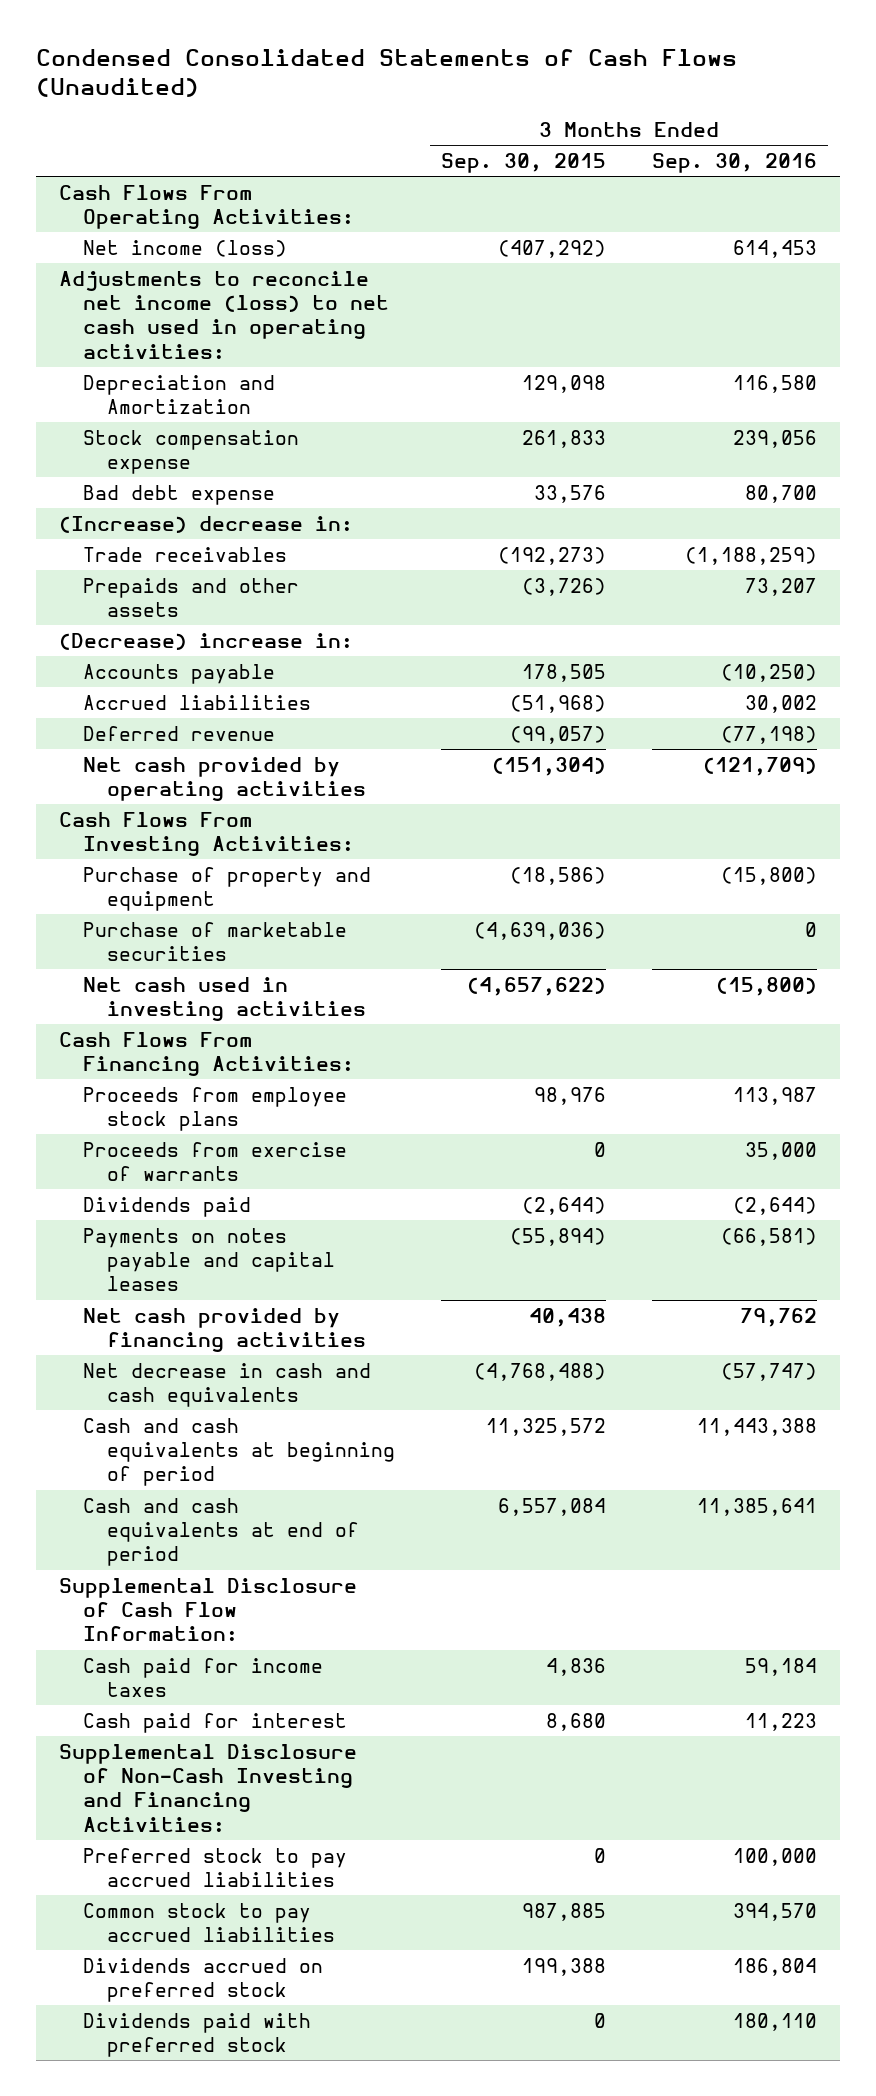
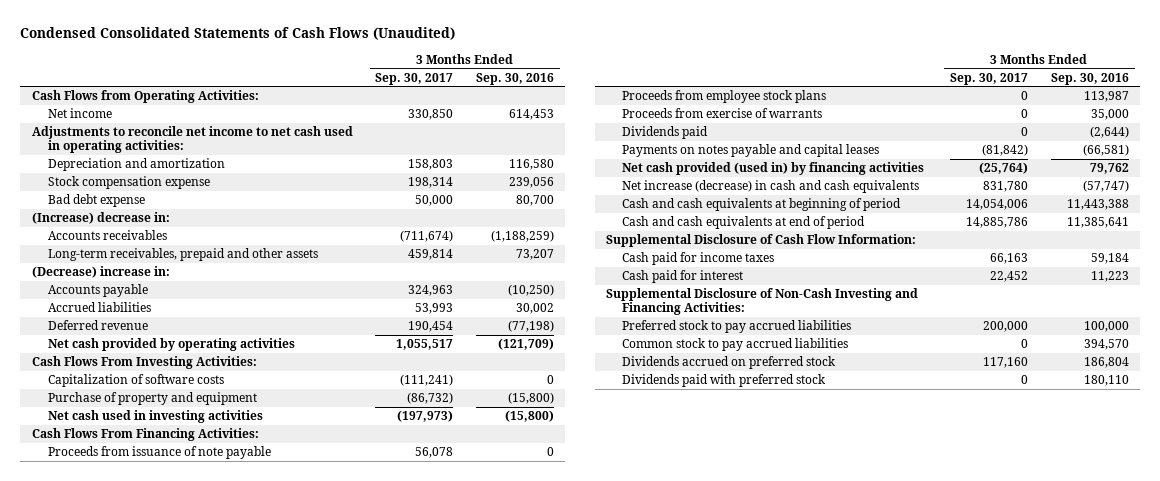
- | 3 Months Ended Sep. 30, 2015 | 3 Months Ended Sep. 30, 2016
+ | 3 Months Ended Sep. 30, 2017 | 3 Months Ended Sep. 30, 2016
- Cash Flows From Operating Activities:
- Net income (loss) | (407,292) | 614,453
- Adjustments to reconcile net income (loss) to net cash used in operating activities:
- Depreciation and Amortization | 129,098 | 116,580
+ Cash Flows from Operating Activities:
+ Net income | 330,850 | 614,453
+ Adjustments to reconcile net income to net cash used in operating activities:
+ Depreciation and amortization | 158,803 | 116,580
- Trade receivables | (192,273) | (1,188,259)
- Prepaids and other assets | (3,726) | 73,207
+ Accounts receivables | (711,674) | (1,188,259)
+ Long-term receivables, prepaid and other assets | 459,814 | 73,207
+ Capitalization of software costs | (111,241) | 0
- Purchase of marketable securities | (4,639,036) | 0
+ Proceeds from issuance of note payable | 56,078 | 0
- Net cash provided by financing activities | 40,438 | 79,762
- Net decrease in cash and cash equivalents | (4,768,488) | (57,747)
+ Net cash provided (used in) by financing activities | (25,764) | 79,762
+ Net increase (decrease) in cash and cash equivalents | 831,780 | (57,747)

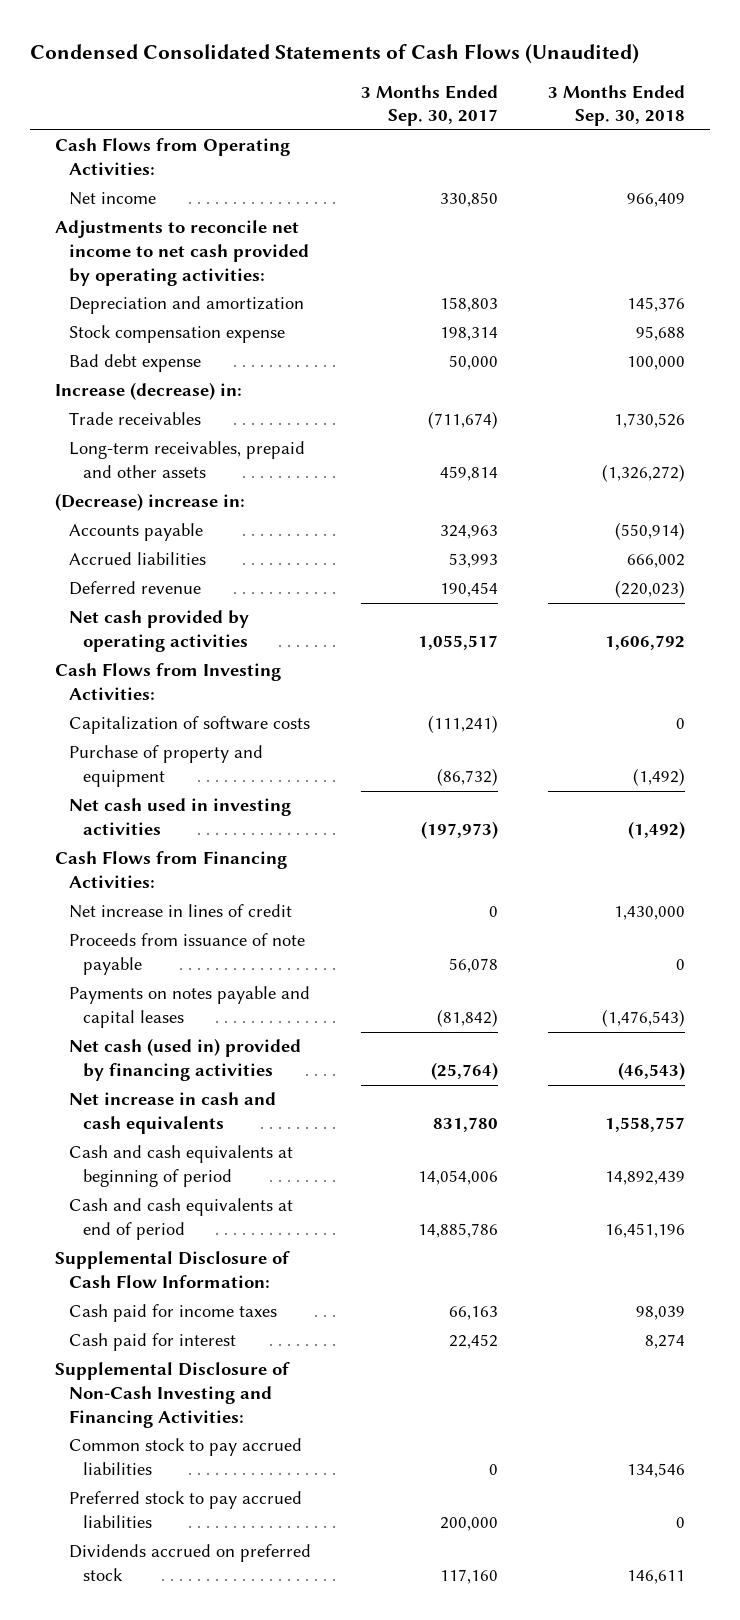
- | 3 Months Ended Sep. 30, 2017 | 3 Months Ended Sep. 30, 2016
+ | 3 Months Ended Sep. 30, 2017 | 3 Months Ended Sep. 30, 2018
- Adjustments to reconcile net income to net cash used in operating activities:
+ Adjustments to reconcile net income to net cash provided by operating activities:
- (Increase) decrease in:
- Accounts receivables | (711,674) | (1,188,259)
+ Increase (decrease) in:
+ Trade receivables | (711,674) | 1,730,526
- Cash Flows From Investing Activities:
+ Cash Flows from Investing Activities:
- Cash Flows From Financing Activities:
+ Cash Flows from Financing Activities:
+ Net increase in lines of credit | 0 | 1,430,000
- Proceeds from employee stock plans | 0 | 113,987
- Proceeds from exercise of warrants | 0 | 35,000
- Dividends paid | 0 | (2,644)
- Net cash provided (used in) by financing activities | (25,764) | 79,762
- Net increase (decrease) in cash and cash equivalents | 831,780 | (57,747)
+ Net cash (used in) provided by financing activities | (25,764) | (46,543)
+ Net increase in cash and cash equivalents | 831,780 | 1,558,757
moved down: Preferred stock to pay accrued liabilities | 200,000 | 0
- Dividends paid with preferred stock | 0 | 180,110

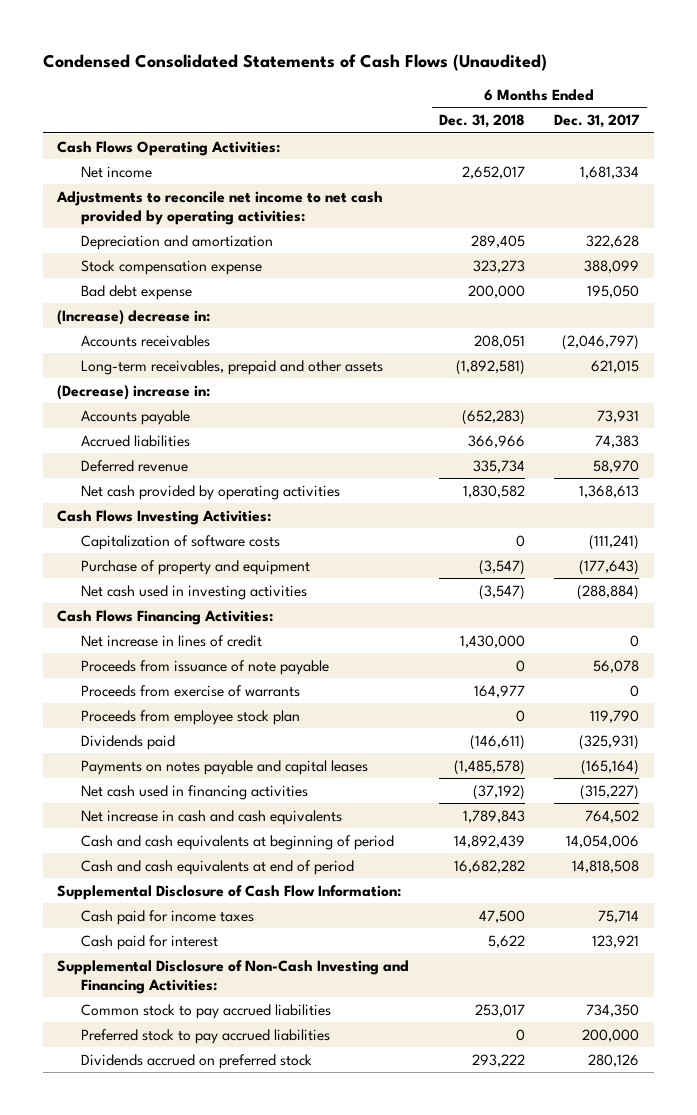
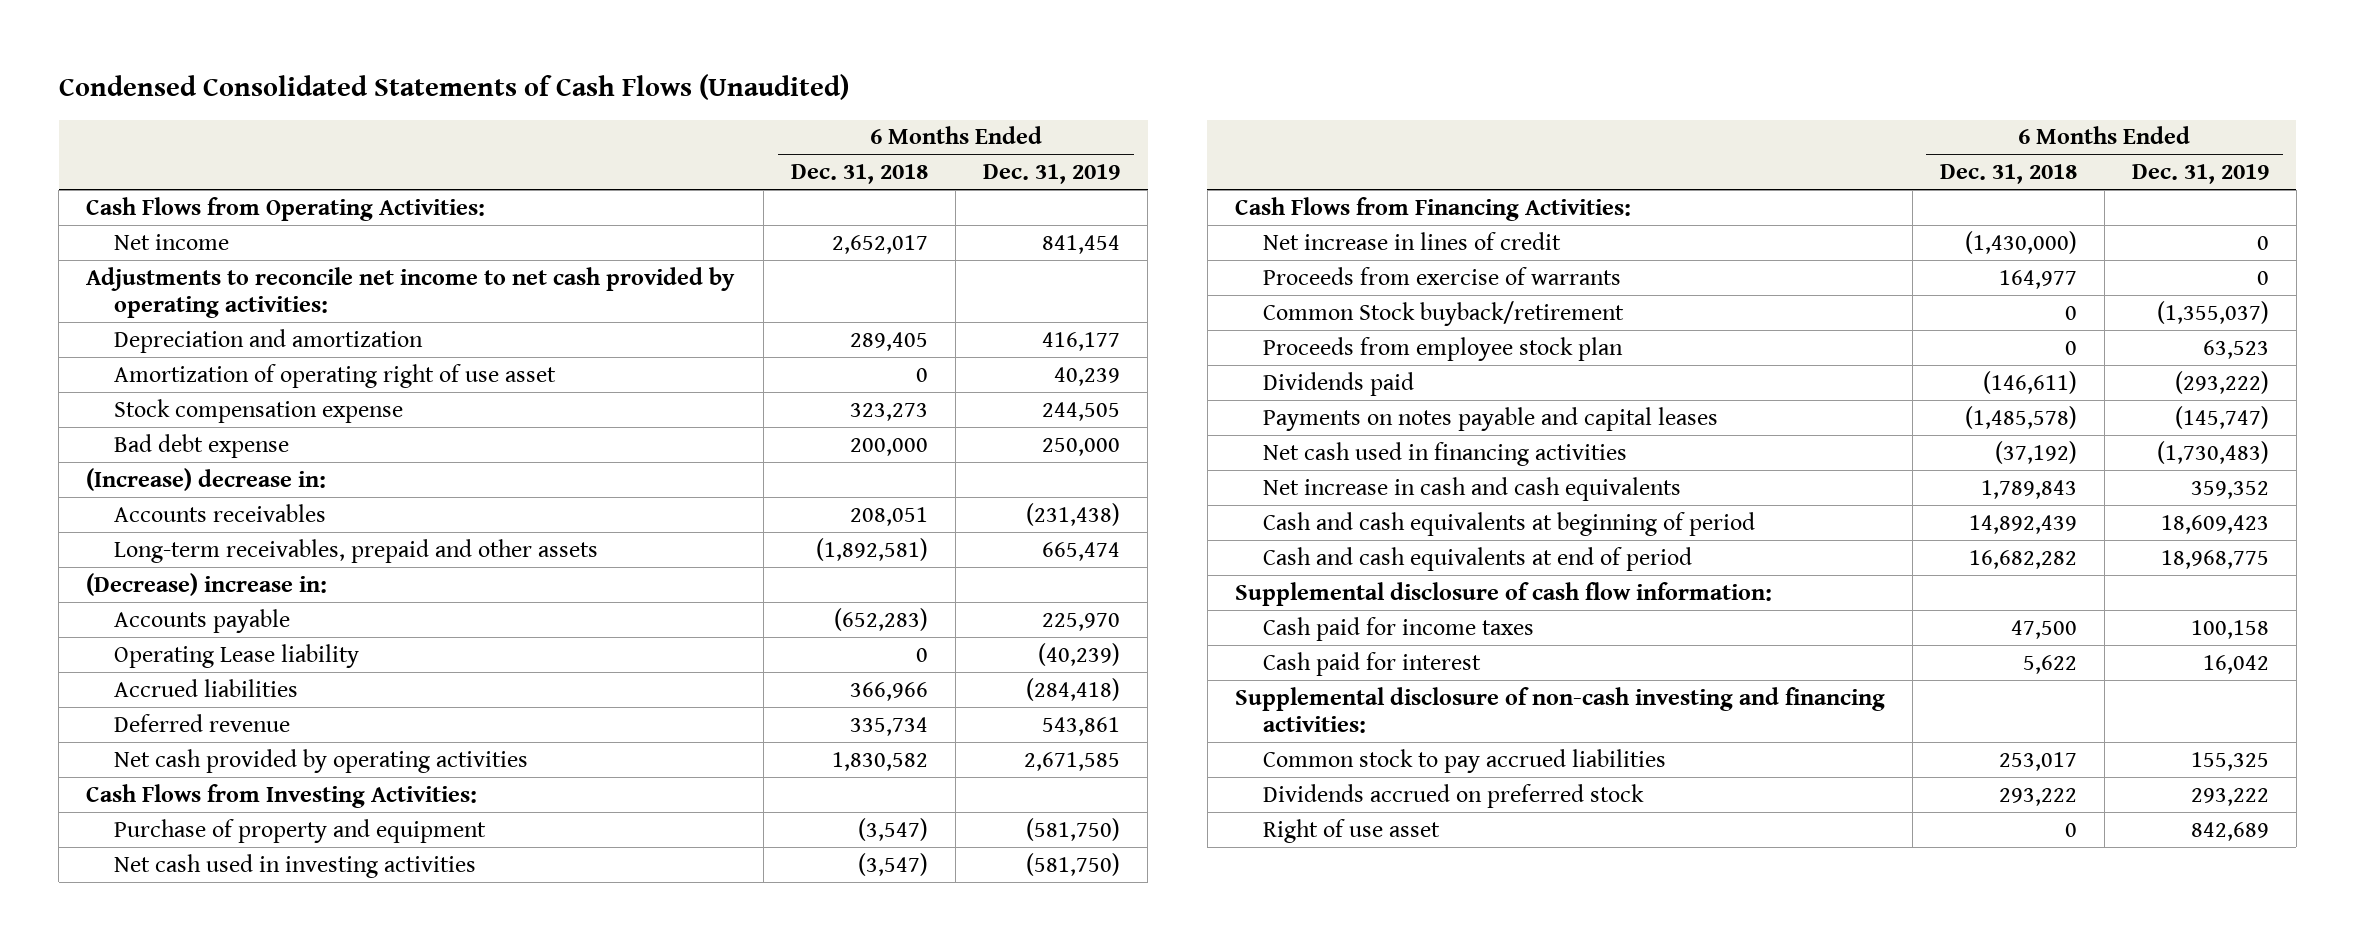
- | 6 Months Ended Dec. 31, 2018 | 6 Months Ended Dec. 31, 2017
+ | 6 Months Ended Dec. 31, 2018 | 6 Months Ended Dec. 31, 2019
- Cash Flows Operating Activities:
+ Cash Flows from Operating Activities:
+ Amortization of operating right of use asset | 0 | 40,239
+ Operating Lease liability | 0 | (40,239)
- Cash Flows Investing Activities:
- Capitalization of software costs | 0 | (111,241)
+ Cash Flows from Investing Activities:
- Cash Flows Financing Activities:
- Net increase in lines of credit | 1,430,000 | 0
- Proceeds from issuance of note payable | 0 | 56,078
+ Cash Flows from Financing Activities:
+ Net increase in lines of credit | (1,430,000) | 0
+ Common Stock buyback/retirement | 0 | (1,355,037)
- Supplemental Disclosure of Cash Flow Information:
+ Supplemental disclosure of cash flow information:
- Supplemental Disclosure of Non-Cash Investing and Financing Activities:
+ Supplemental disclosure of non-cash investing and financing activities:
- Preferred stock to pay accrued liabilities | 0 | 200,000
+ Right of use asset | 0 | 842,689

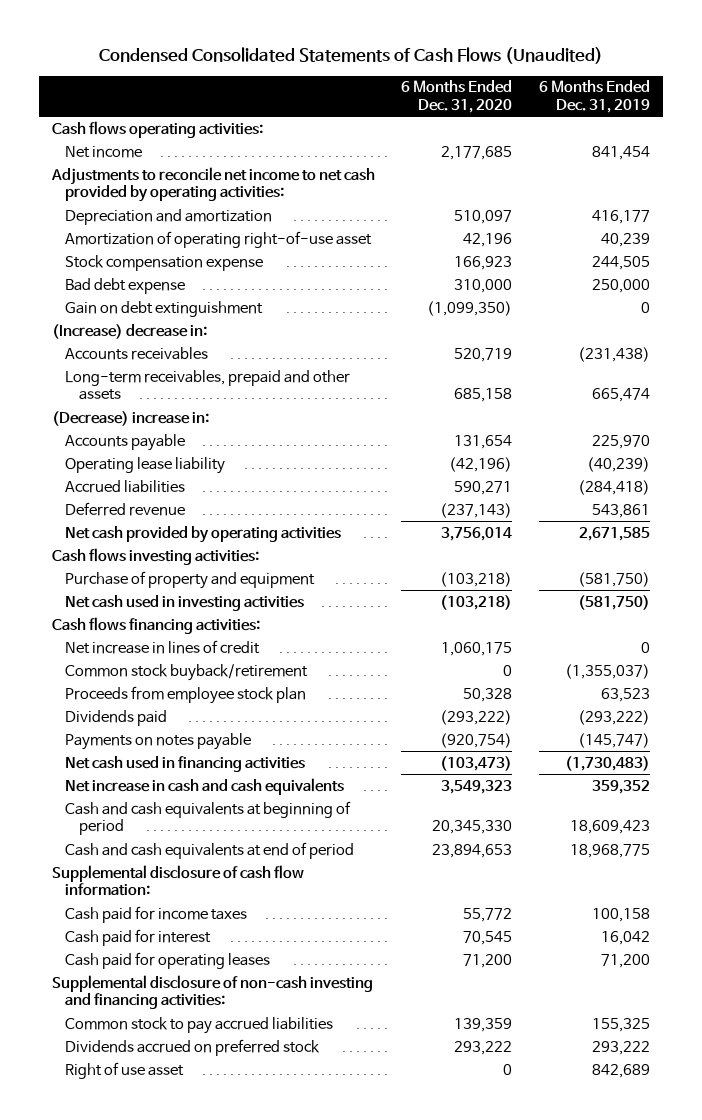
- | 6 Months Ended Dec. 31, 2018 | 6 Months Ended Dec. 31, 2019
+ | 6 Months Ended Dec. 31, 2020 | 6 Months Ended Dec. 31, 2019
- Cash Flows from Operating Activities:
+ Cash flows operating activities:
- Amortization of operating right of use asset | 0 | 40,239
+ Amortization of operating right-of-use asset | 42,196 | 40,239
+ Gain on debt extinguishment | (1,099,350) | 0
- Operating Lease liability | 0 | (40,239)
+ Operating lease liability | (42,196) | (40,239)
- Cash Flows from Investing Activities:
+ Cash flows investing activities:
- Cash Flows from Financing Activities:
+ Cash flows financing activities:
- Proceeds from exercise of warrants | 164,977 | 0
- Common Stock buyback/retirement | 0 | (1,355,037)
+ Common stock buyback/retirement | 0 | (1,355,037)
- Payments on notes payable and capital leases | (1,485,578) | (145,747)
+ Payments on notes payable | (920,754) | (145,747)
+ Cash paid for operating leases | 71,200 | 71,200

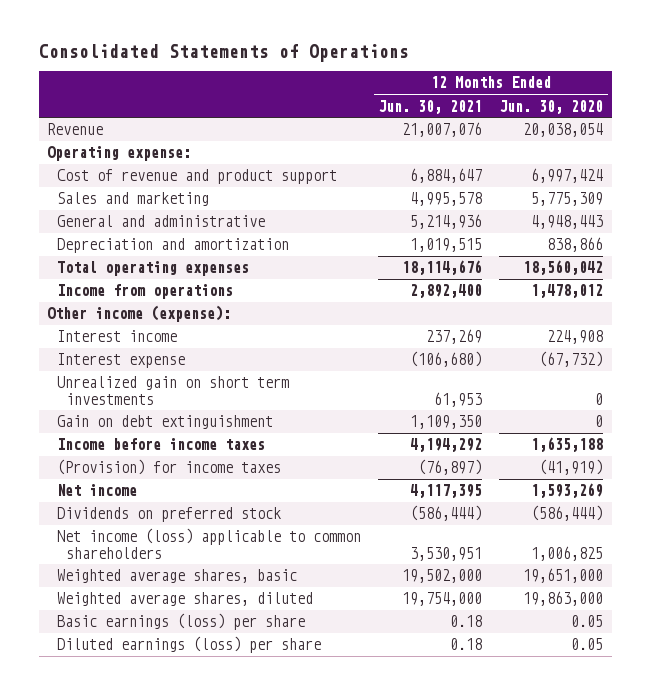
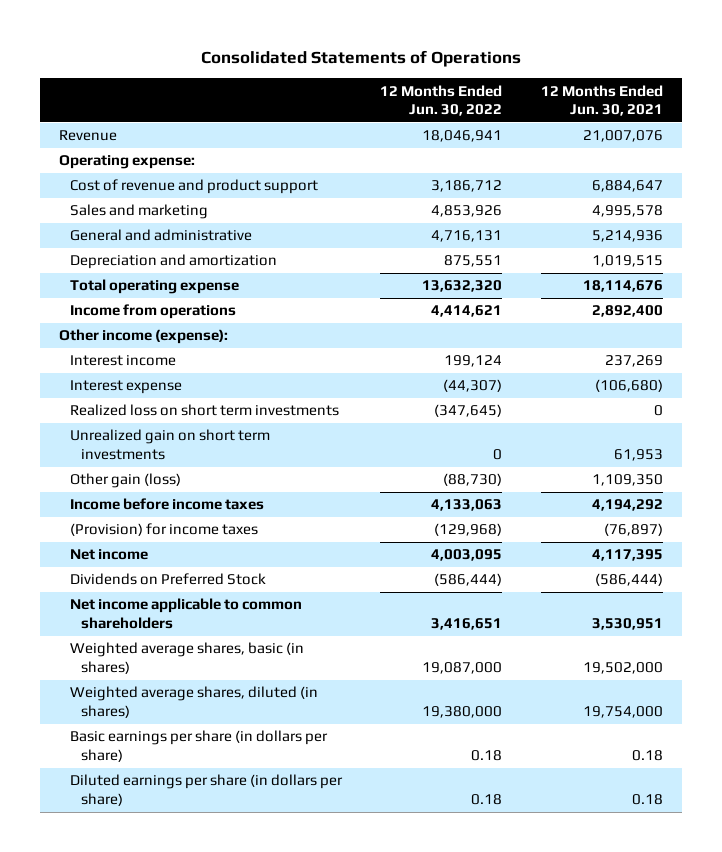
- | 12 Months Ended Jun. 30, 2021 | 12 Months Ended Jun. 30, 2020
+ | 12 Months Ended Jun. 30, 2022 | 12 Months Ended Jun. 30, 2021
- Total operating expenses | 18,114,676 | 18,560,042
+ Total operating expense | 13,632,320 | 18,114,676
+ Realized loss on short term investments | (347,645) | 0
- Gain on debt extinguishment | 1,109,350 | 0
+ Other gain (loss) | (88,730) | 1,109,350
- Dividends on preferred stock | (586,444) | (586,444)
- Net income (loss) applicable to common shareholders | 3,530,951 | 1,006,825
- Weighted average shares, basic | 19,502,000 | 19,651,000
- Weighted average shares, diluted | 19,754,000 | 19,863,000
- Basic earnings (loss) per share | 0.18 | 0.05
- Diluted earnings (loss) per share | 0.18 | 0.05
+ Dividends on Preferred Stock | (586,444) | (586,444)
+ Net income applicable to common shareholders | 3,416,651 | 3,530,951
+ Weighted average shares, basic (in shares) | 19,087,000 | 19,502,000
+ Weighted average shares, diluted (in shares) | 19,380,000 | 19,754,000
+ Basic earnings per share (in dollars per share) | 0.18 | 0.18
+ Diluted earnings per share (in dollars per share) | 0.18 | 0.18

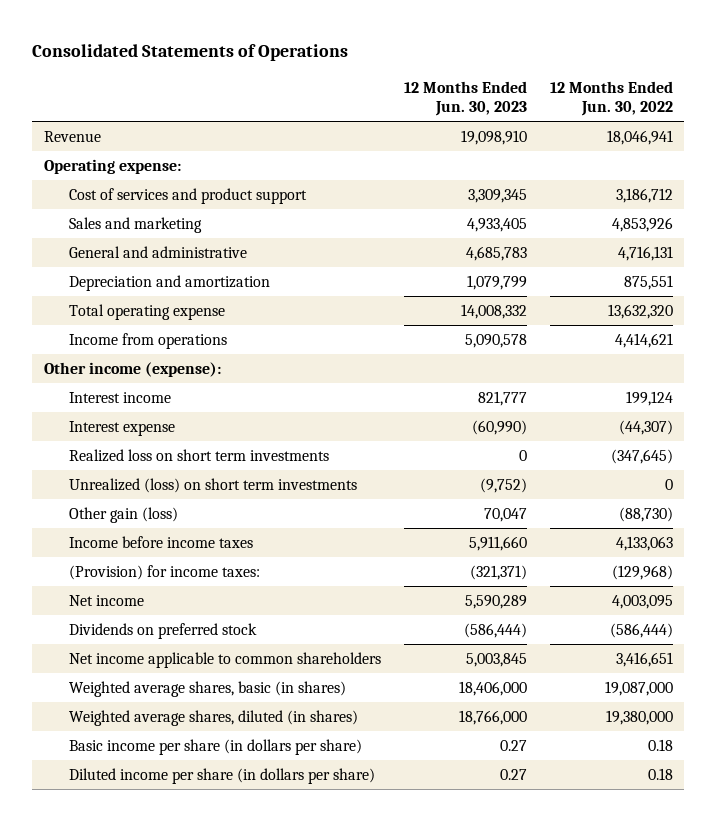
- | 12 Months Ended Jun. 30, 2022 | 12 Months Ended Jun. 30, 2021
+ | 12 Months Ended Jun. 30, 2023 | 12 Months Ended Jun. 30, 2022
- Cost of revenue and product support | 3,186,712 | 6,884,647
+ Cost of services and product support | 3,309,345 | 3,186,712
- Unrealized gain on short term investments | 0 | 61,953
+ Unrealized (loss) on short term investments | (9,752) | 0
- (Provision) for income taxes | (129,968) | (76,897)
+ (Provision) for income taxes: | (321,371) | (129,968)
- Dividends on Preferred Stock | (586,444) | (586,444)
+ Dividends on preferred stock | (586,444) | (586,444)
- Basic earnings per share (in dollars per share) | 0.18 | 0.18
- Diluted earnings per share (in dollars per share) | 0.18 | 0.18
+ Basic income per share (in dollars per share) | 0.27 | 0.18
+ Diluted income per share (in dollars per share) | 0.27 | 0.18

